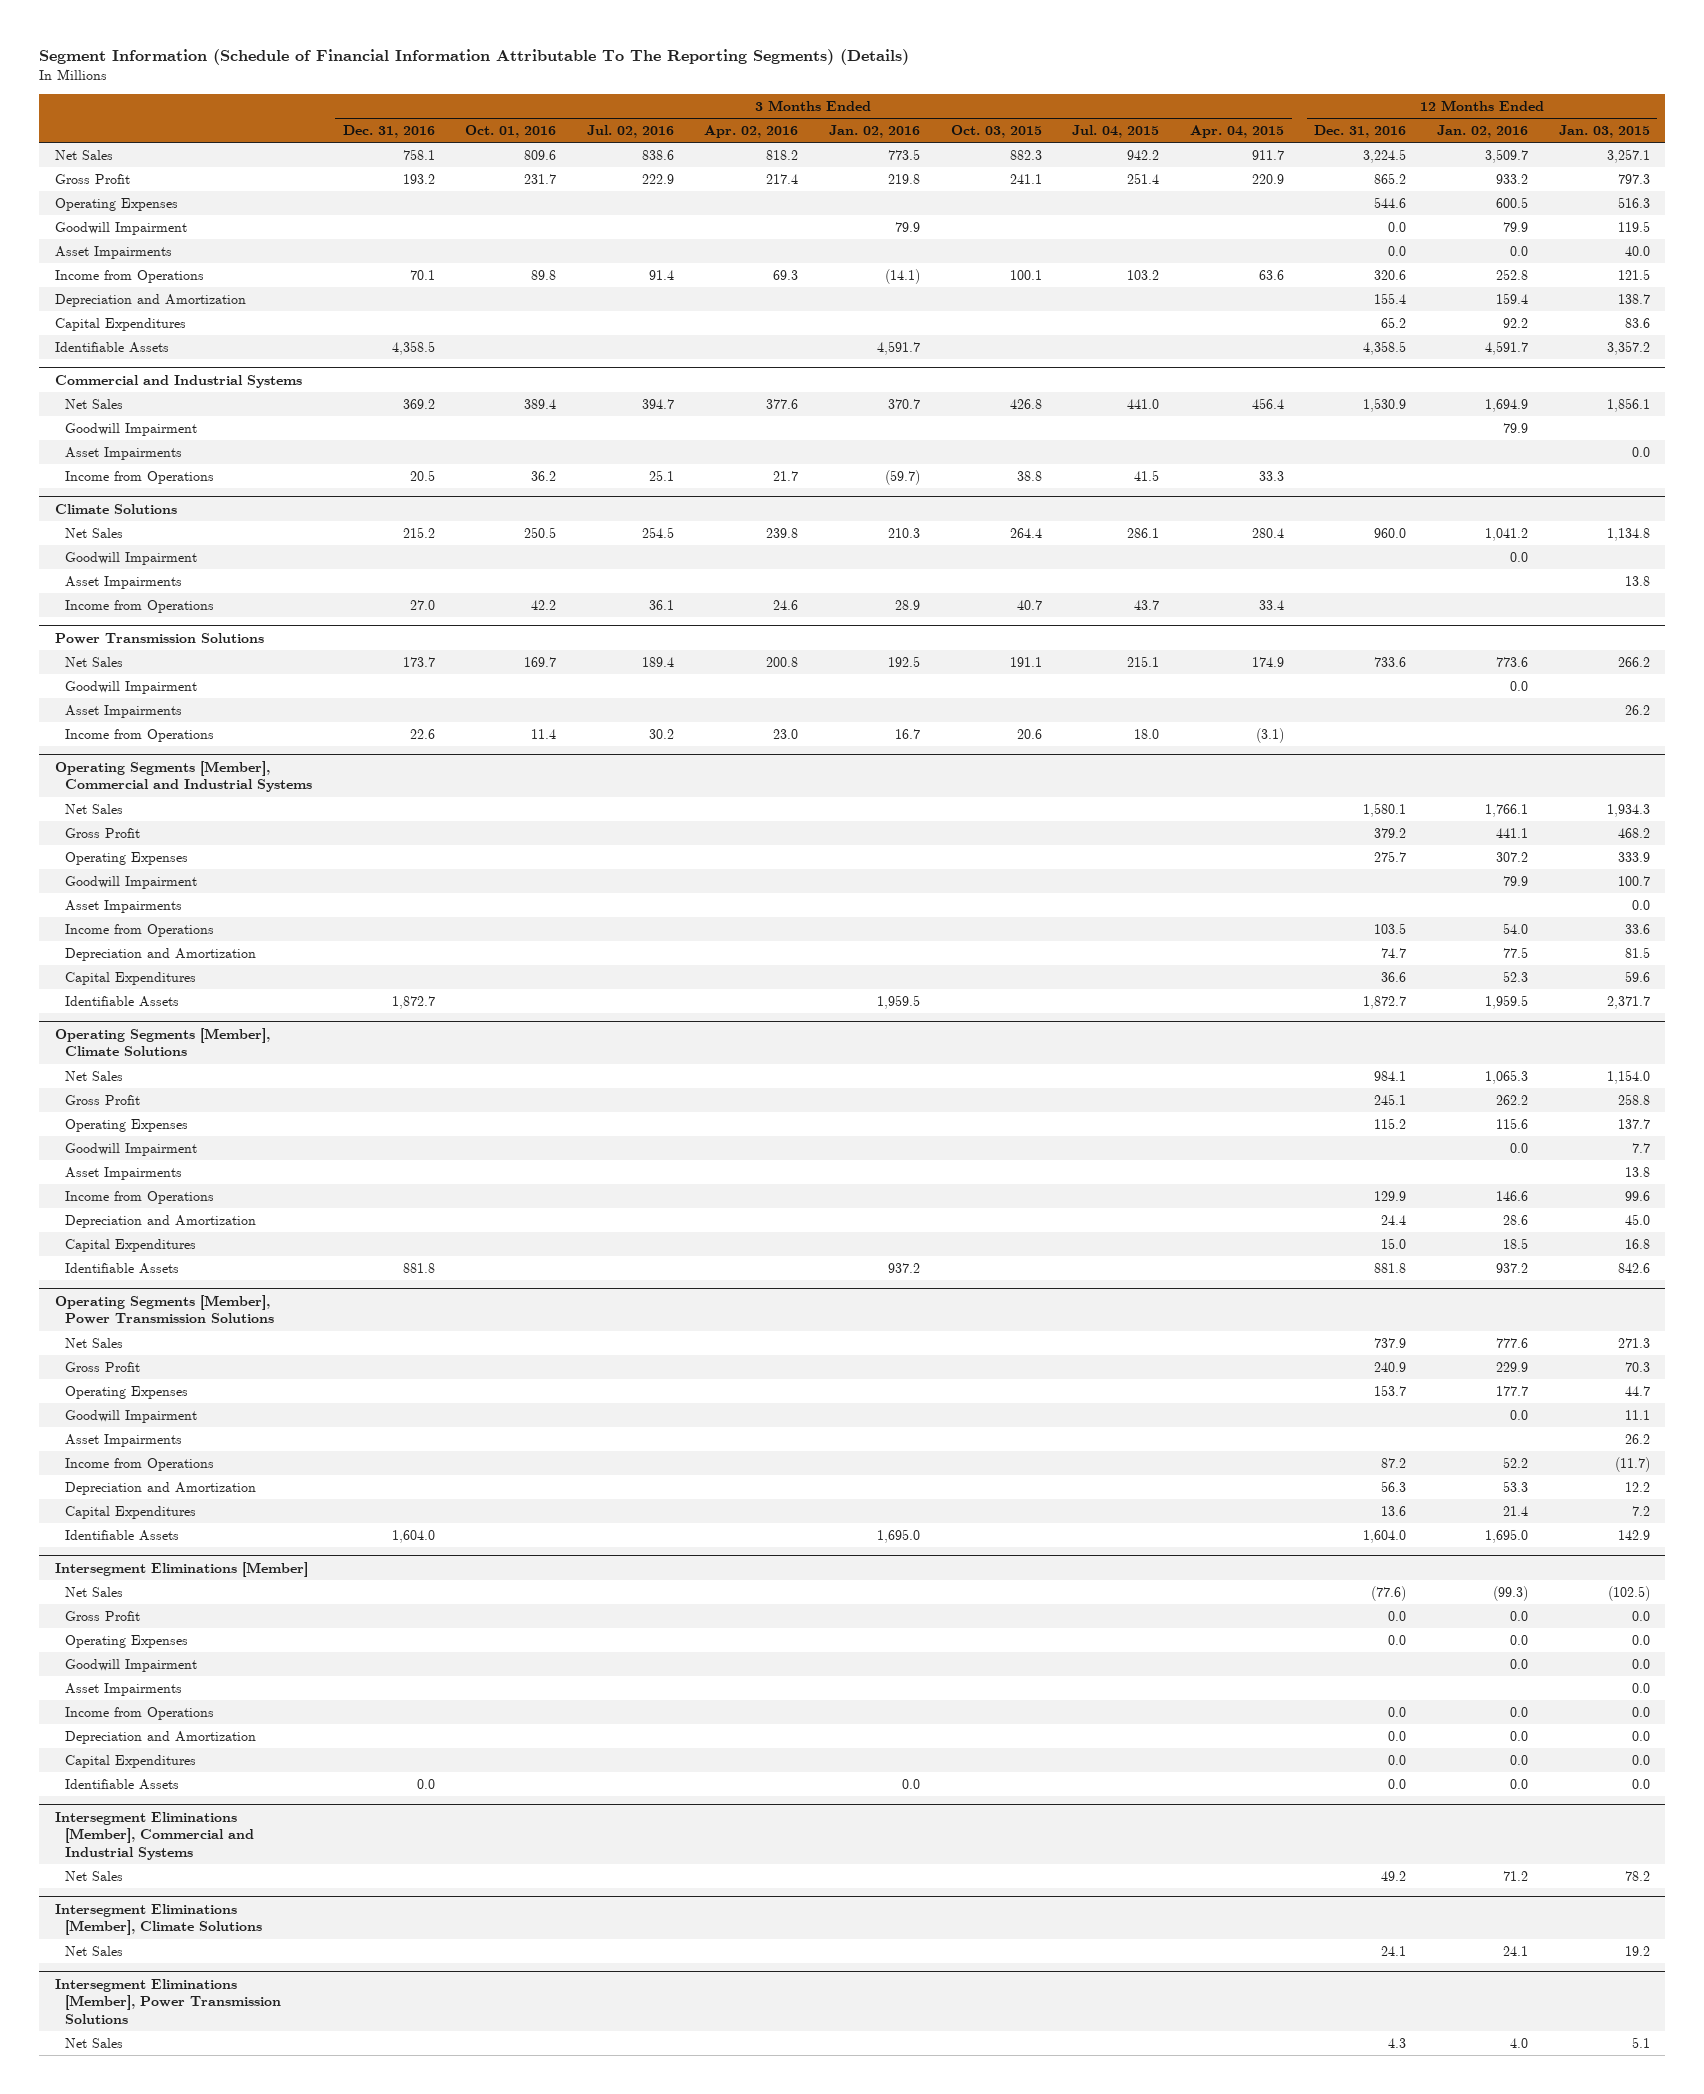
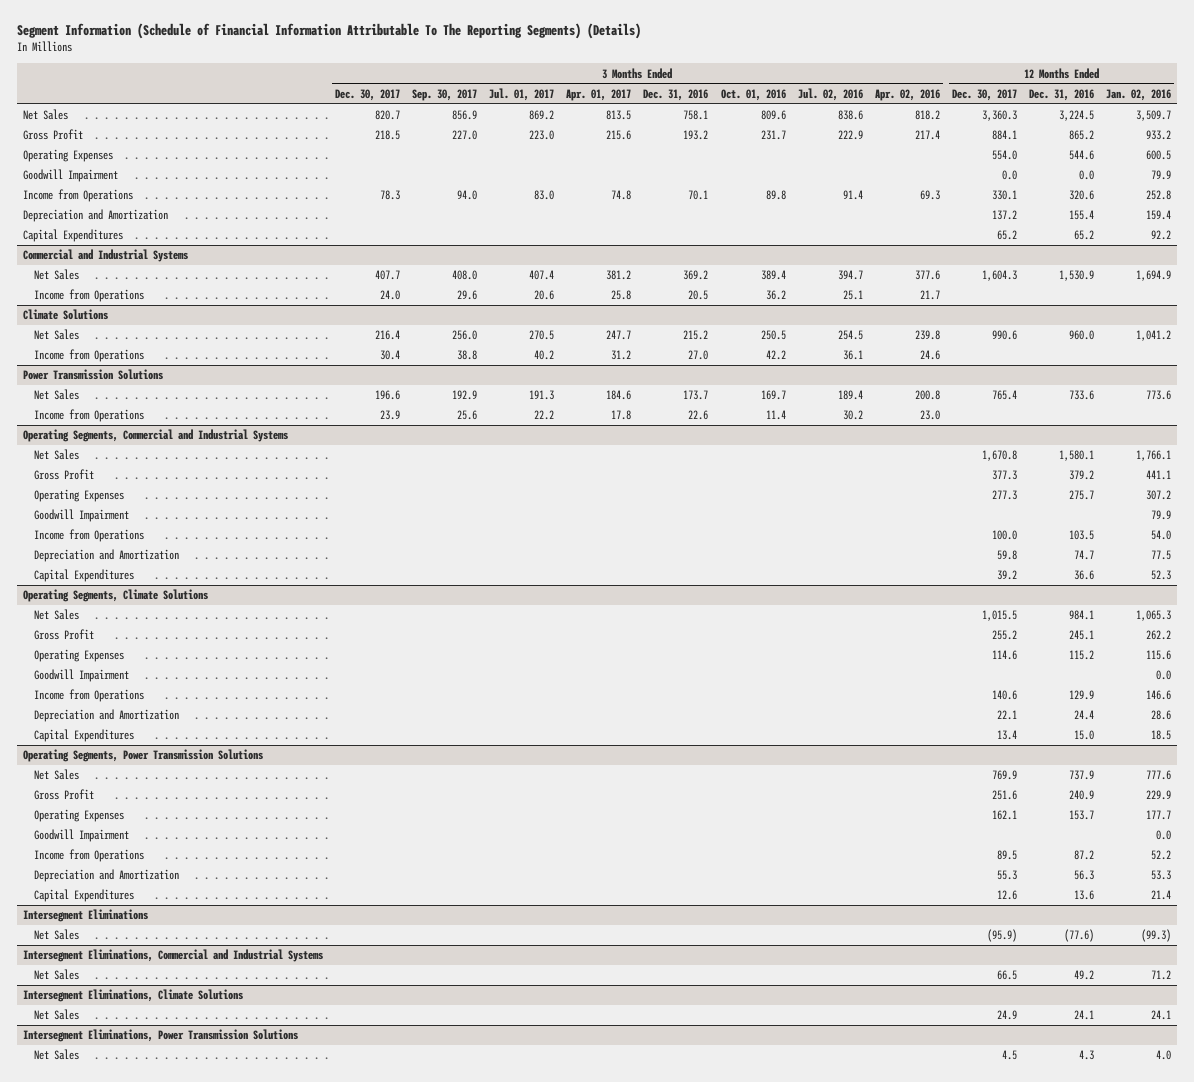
- | 3 Months Ended Dec. 31, 2016 | 3 Months Ended Oct. 01, 2016 | 3 Months Ended Jul. 02, 2016 | 3 Months Ended Apr. 02, 2016 | 3 Months Ended Jan. 02, 2016 | 3 Months Ended Oct. 03, 2015 | 3 Months Ended Jul. 04, 2015 | 3 Months Ended Apr. 04, 2015 | 12 Months Ended Dec. 31, 2016 | 12 Months Ended Jan. 02, 2016 | 12 Months Ended Jan. 03, 2015
+ | 3 Months Ended Dec. 30, 2017 | 3 Months Ended Sep. 30, 2017 | 3 Months Ended Jul. 01, 2017 | 3 Months Ended Apr. 01, 2017 | 3 Months Ended Dec. 31, 2016 | 3 Months Ended Oct. 01, 2016 | 3 Months Ended Jul. 02, 2016 | 3 Months Ended Apr. 02, 2016 | 12 Months Ended Dec. 30, 2017 | 12 Months Ended Dec. 31, 2016 | 12 Months Ended Jan. 02, 2016
- Asset Impairments | | | | | | | | | 0.0 | 0.0 | 40.0
- Identifiable Assets | 4,358.5 | | | | 4,591.7 | | | | 4,358.5 | 4,591.7 | 3,357.2
@ Commercial and Industrial Systems
- Goodwill Impairment | | | | | | | | | | 79.9 |
- Asset Impairments | | | | | | | | | | | 0.0
@ Climate Solutions
- Goodwill Impairment | | | | | | | | | | 0.0 |
- Asset Impairments | | | | | | | | | | | 13.8
@ Power Transmission Solutions
- Goodwill Impairment | | | | | | | | | | 0.0 |
- Asset Impairments | | | | | | | | | | | 26.2
- Operating Segments [Member], Commercial and Industrial Systems
+ Operating Segments, Commercial and Industrial Systems
- Asset Impairments | | | | | | | | | | | 0.0
- Identifiable Assets | 1,872.7 | | | | 1,959.5 | | | | 1,872.7 | 1,959.5 | 2,371.7
- Operating Segments [Member], Climate Solutions
+ Operating Segments, Climate Solutions
- Asset Impairments | | | | | | | | | | | 13.8
- Identifiable Assets | 881.8 | | | | 937.2 | | | | 881.8 | 937.2 | 842.6
- Operating Segments [Member], Power Transmission Solutions
+ Operating Segments, Power Transmission Solutions
- Asset Impairments | | | | | | | | | | | 26.2
- Identifiable Assets | 1,604.0 | | | | 1,695.0 | | | | 1,604.0 | 1,695.0 | 142.9
- Intersegment Eliminations [Member]
+ Intersegment Eliminations
- Gross Profit | | | | | | | | | 0.0 | 0.0 | 0.0
- Operating Expenses | | | | | | | | | 0.0 | 0.0 | 0.0
- Goodwill Impairment | | | | | | | | | | 0.0 | 0.0
- Asset Impairments | | | | | | | | | | | 0.0
- Income from Operations | | | | | | | | | 0.0 | 0.0 | 0.0
- Depreciation and Amortization | | | | | | | | | 0.0 | 0.0 | 0.0
- Capital Expenditures | | | | | | | | | 0.0 | 0.0 | 0.0
- Identifiable Assets | 0.0 | | | | 0.0 | | | | 0.0 | 0.0 | 0.0
- Intersegment Eliminations [Member], Commercial and Industrial Systems
+ Intersegment Eliminations, Commercial and Industrial Systems
- Intersegment Eliminations [Member], Climate Solutions
+ Intersegment Eliminations, Climate Solutions
- Intersegment Eliminations [Member], Power Transmission Solutions
+ Intersegment Eliminations, Power Transmission Solutions

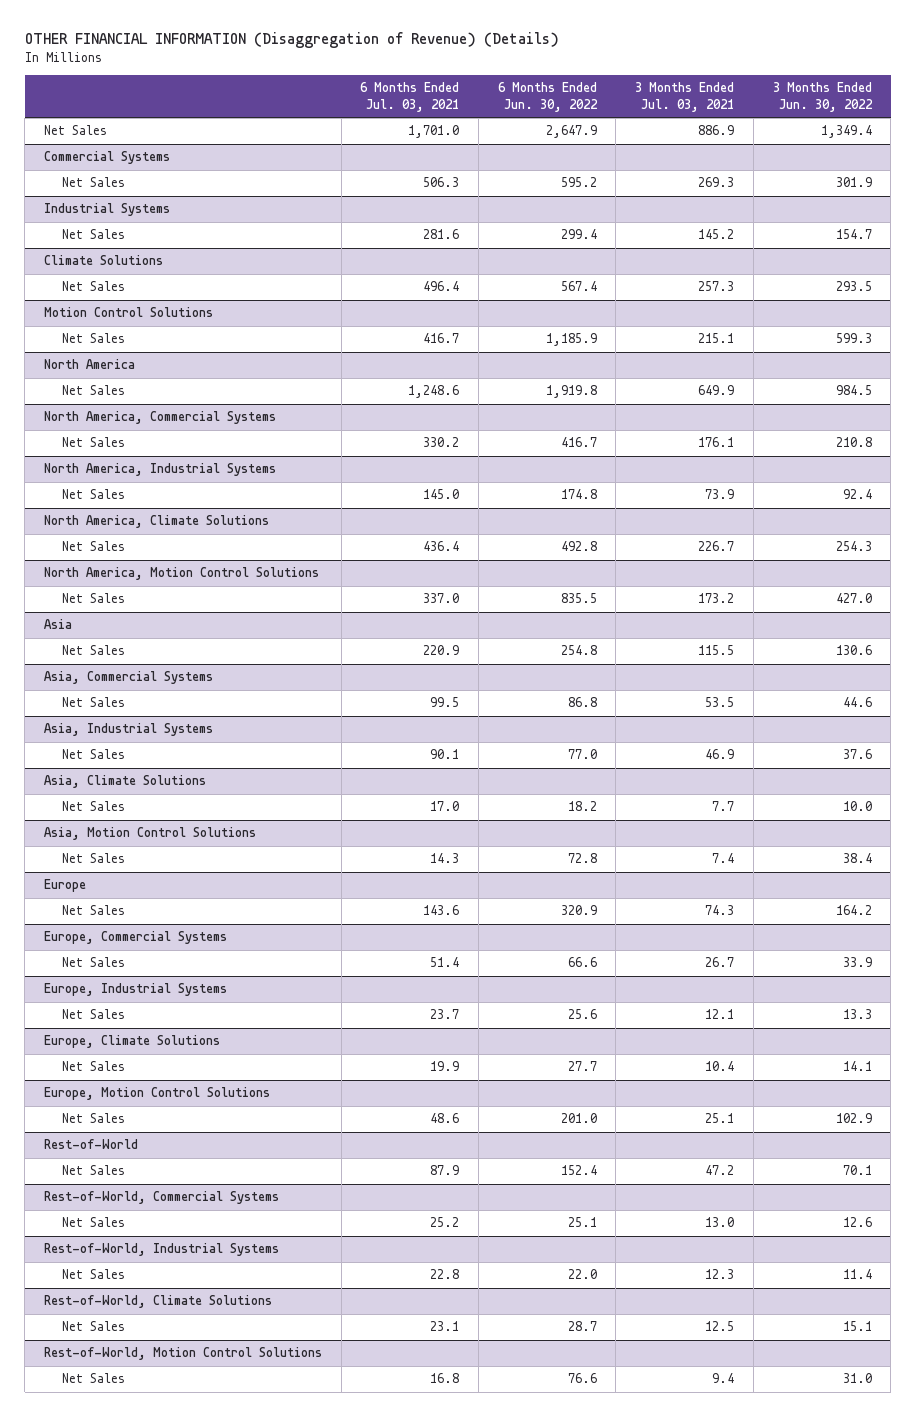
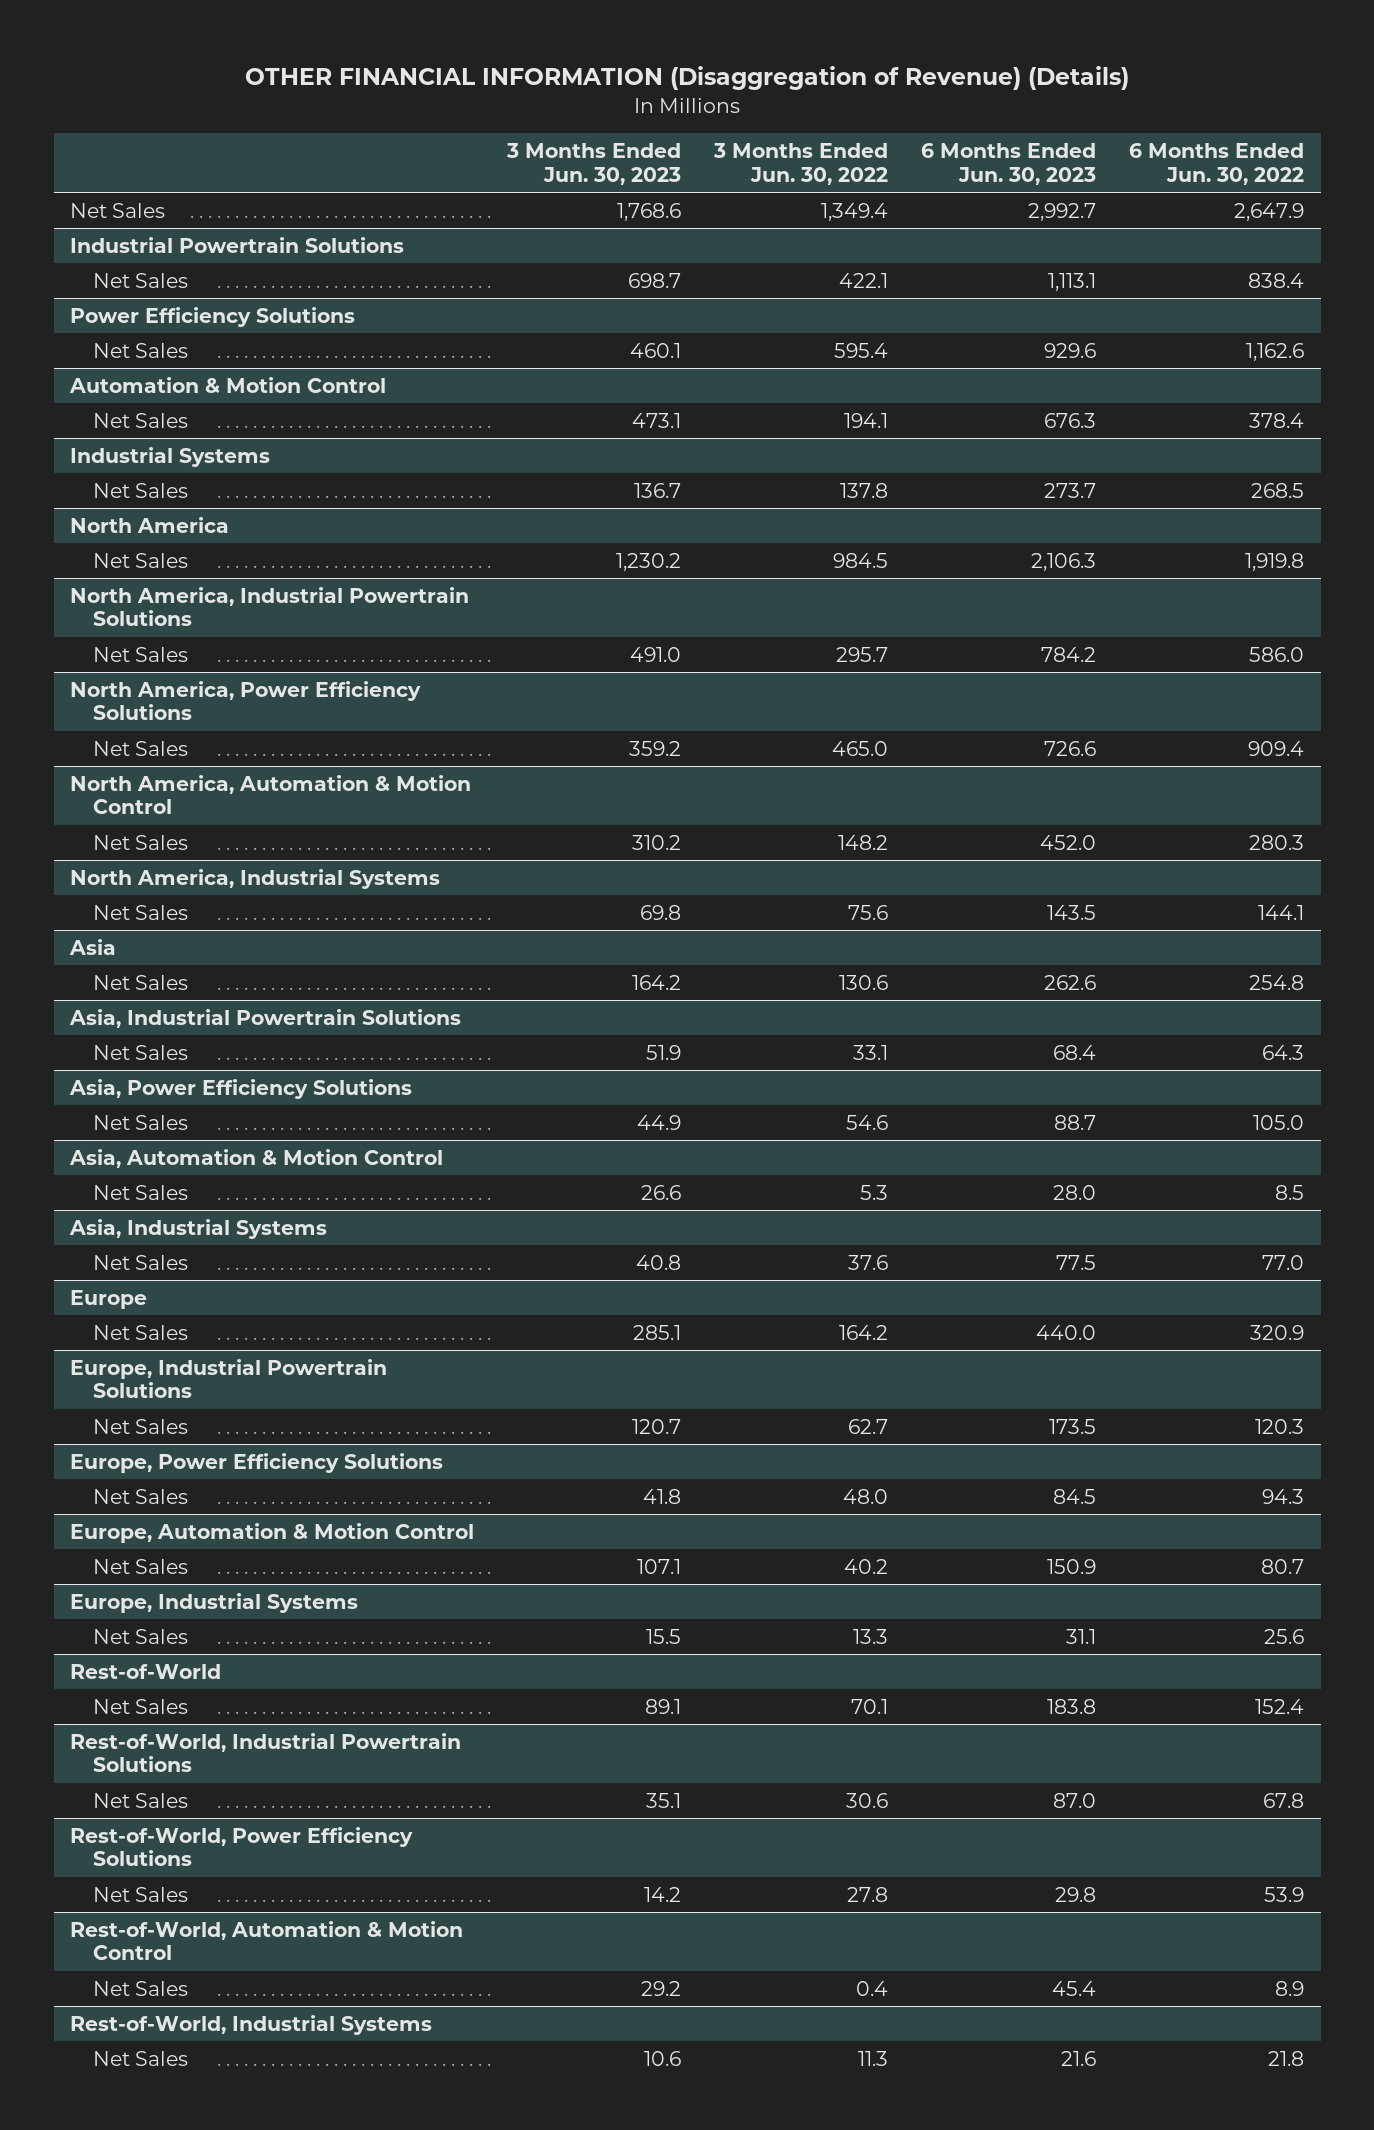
- | 6 Months Ended Jul. 03, 2021 | 6 Months Ended Jun. 30, 2022 | 3 Months Ended Jul. 03, 2021 | 3 Months Ended Jun. 30, 2022
+ | 3 Months Ended Jun. 30, 2023 | 3 Months Ended Jun. 30, 2022 | 6 Months Ended Jun. 30, 2023 | 6 Months Ended Jun. 30, 2022
- Commercial Systems
- Net Sales | 506.3 | 595.2 | 269.3 | 301.9
+ Industrial Powertrain Solutions
+ Net Sales | 698.7 | 422.1 | 1,113.1 | 838.4
+ Power Efficiency Solutions
+ Net Sales | 460.1 | 595.4 | 929.6 | 1,162.6
+ Automation & Motion Control
+ Net Sales | 473.1 | 194.1 | 676.3 | 378.4
@ Industrial Systems
- Net Sales | 281.6 | 299.4 | 145.2 | 154.7
- Climate Solutions
- Net Sales | 496.4 | 567.4 | 257.3 | 293.5
- Motion Control Solutions
- Net Sales | 416.7 | 1,185.9 | 215.1 | 599.3
@ Industrial Systems
+ Net Sales | 136.7 | 137.8 | 273.7 | 268.5
- North America, Commercial Systems
- Net Sales | 330.2 | 416.7 | 176.1 | 210.8
+ North America, Industrial Powertrain Solutions
+ Net Sales | 491.0 | 295.7 | 784.2 | 586.0
+ North America, Power Efficiency Solutions
+ Net Sales | 359.2 | 465.0 | 726.6 | 909.4
+ North America, Automation & Motion Control
+ Net Sales | 310.2 | 148.2 | 452.0 | 280.3
@ North America, Industrial Systems
- Net Sales | 145.0 | 174.8 | 73.9 | 92.4
- North America, Climate Solutions
- Net Sales | 436.4 | 492.8 | 226.7 | 254.3
- North America, Motion Control Solutions
- Net Sales | 337.0 | 835.5 | 173.2 | 427.0
@ North America, Industrial Systems
+ Net Sales | 69.8 | 75.6 | 143.5 | 144.1
- Asia, Commercial Systems
- Net Sales | 99.5 | 86.8 | 53.5 | 44.6
+ Asia, Industrial Powertrain Solutions
+ Net Sales | 51.9 | 33.1 | 68.4 | 64.3
+ Asia, Power Efficiency Solutions
+ Net Sales | 44.9 | 54.6 | 88.7 | 105.0
+ Asia, Automation & Motion Control
+ Net Sales | 26.6 | 5.3 | 28.0 | 8.5
- Asia, Climate Solutions
- Net Sales | 17.0 | 18.2 | 7.7 | 10.0
- Asia, Motion Control Solutions
- Net Sales | 14.3 | 72.8 | 7.4 | 38.4
- Europe, Commercial Systems
- Net Sales | 51.4 | 66.6 | 26.7 | 33.9
+ Europe, Industrial Powertrain Solutions
+ Net Sales | 120.7 | 62.7 | 173.5 | 120.3
+ Europe, Power Efficiency Solutions
+ Net Sales | 41.8 | 48.0 | 84.5 | 94.3
+ Europe, Automation & Motion Control
+ Net Sales | 107.1 | 40.2 | 150.9 | 80.7
- Europe, Climate Solutions
- Net Sales | 19.9 | 27.7 | 10.4 | 14.1
- Europe, Motion Control Solutions
- Net Sales | 48.6 | 201.0 | 25.1 | 102.9
- Rest-of-World, Commercial Systems
- Net Sales | 25.2 | 25.1 | 13.0 | 12.6
+ Rest-of-World, Industrial Powertrain Solutions
+ Net Sales | 35.1 | 30.6 | 87.0 | 67.8
+ Rest-of-World, Power Efficiency Solutions
+ Net Sales | 14.2 | 27.8 | 29.8 | 53.9
+ Rest-of-World, Automation & Motion Control
+ Net Sales | 29.2 | 0.4 | 45.4 | 8.9
@ Rest-of-World, Industrial Systems
- Net Sales | 22.8 | 22.0 | 12.3 | 11.4
- Rest-of-World, Climate Solutions
- Net Sales | 23.1 | 28.7 | 12.5 | 15.1
- Rest-of-World, Motion Control Solutions
- Net Sales | 16.8 | 76.6 | 9.4 | 31.0
@ Rest-of-World, Industrial Systems
+ Net Sales | 10.6 | 11.3 | 21.6 | 21.8

